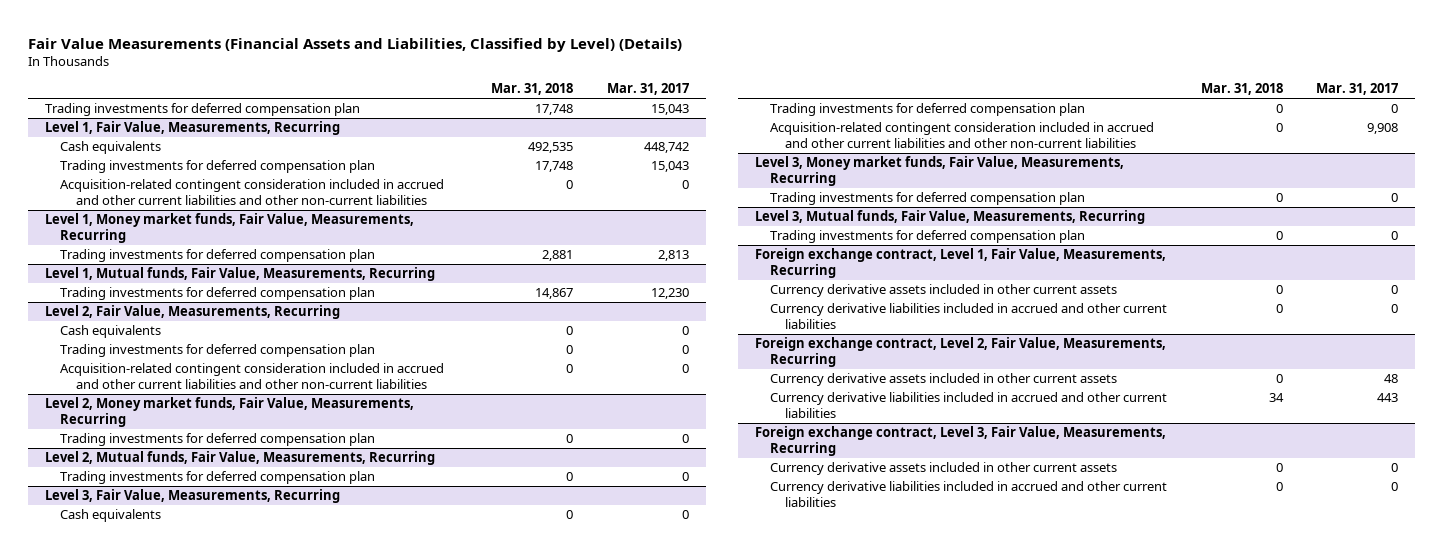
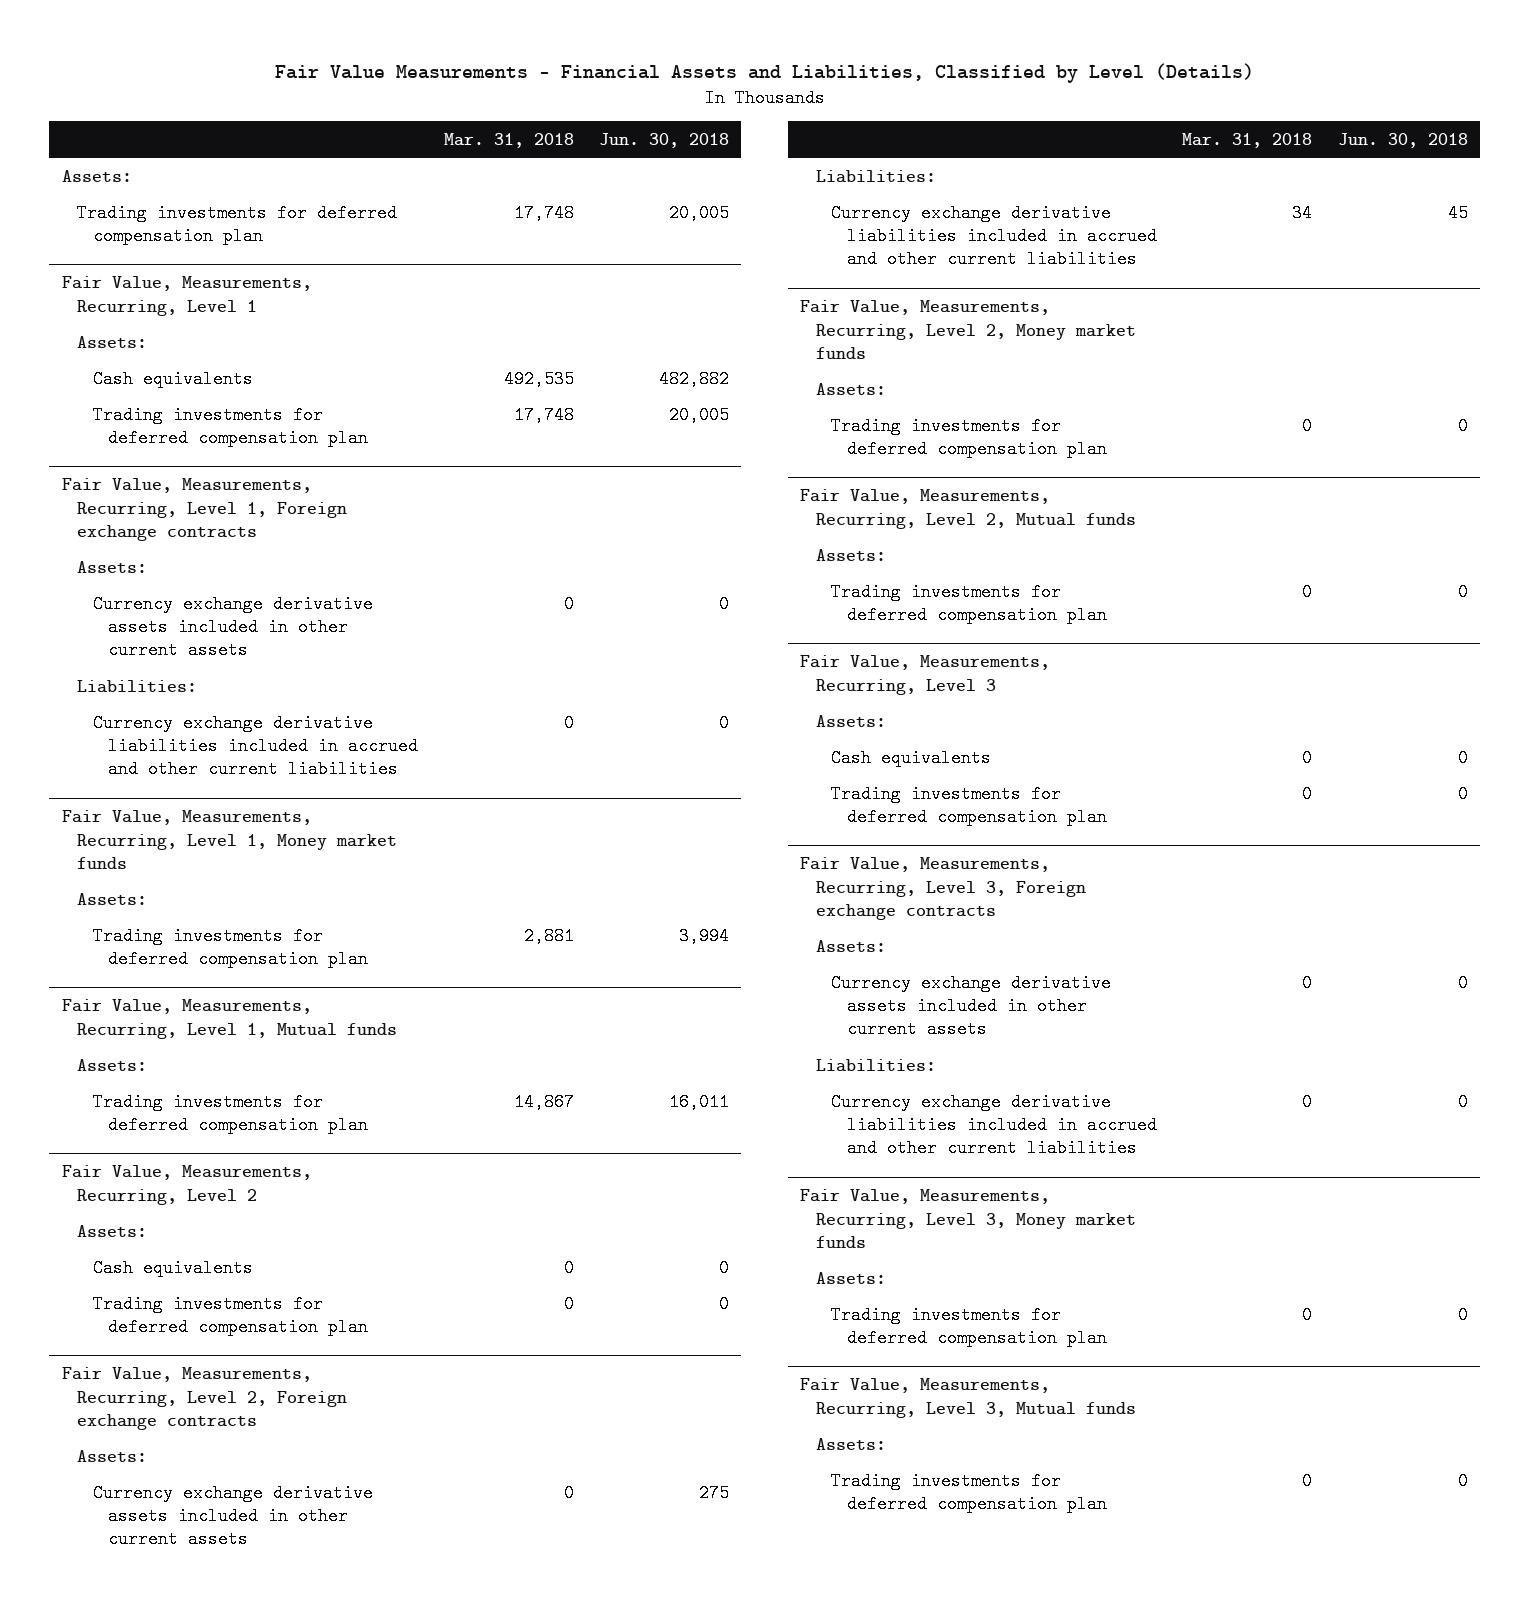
- Fair Value Measurements (Financial Assets and Liabilities, Classified by Level) (Details)
+ Fair Value Measurements - Financial Assets and Liabilities, Classified by Level (Details)
- | Mar. 31, 2018 | Mar. 31, 2017
+ | Mar. 31, 2018 | Jun. 30, 2018
+ Assets:
- Level 1, Fair Value, Measurements, Recurring
+ Fair Value, Measurements, Recurring, Level 1
+ Assets:
- Acquisition-related contingent consideration included in accrued and other current liabilities and other non-current liabilities | 0 | 0
- Level 1, Money market funds, Fair Value, Measurements, Recurring
+ Fair Value, Measurements, Recurring, Level 1, Foreign exchange contracts
+ Assets:
+ Currency exchange derivative assets included in other current assets | 0 | 0
+ Liabilities:
+ Currency exchange derivative liabilities included in accrued and other current liabilities | 0 | 0
+ Fair Value, Measurements, Recurring, Level 1, Money market funds
+ Assets:
- Level 1, Mutual funds, Fair Value, Measurements, Recurring
+ Fair Value, Measurements, Recurring, Level 1, Mutual funds
+ Assets:
- Level 2, Fair Value, Measurements, Recurring
+ Fair Value, Measurements, Recurring, Level 2
+ Assets:
- Acquisition-related contingent consideration included in accrued and other current liabilities and other non-current liabilities | 0 | 0
- Level 2, Money market funds, Fair Value, Measurements, Recurring
+ Fair Value, Measurements, Recurring, Level 2, Foreign exchange contracts
+ Assets:
+ Currency exchange derivative assets included in other current assets | 0 | 275
+ Liabilities:
+ Currency exchange derivative liabilities included in accrued and other current liabilities | 34 | 45
+ Fair Value, Measurements, Recurring, Level 2, Money market funds
+ Assets:
- Level 2, Mutual funds, Fair Value, Measurements, Recurring
+ Fair Value, Measurements, Recurring, Level 2, Mutual funds
+ Assets:
- Level 3, Fair Value, Measurements, Recurring
+ Fair Value, Measurements, Recurring, Level 3
+ Assets:
- Acquisition-related contingent consideration included in accrued and other current liabilities and other non-current liabilities | 0 | 9,908
- Level 3, Money market funds, Fair Value, Measurements, Recurring
+ Fair Value, Measurements, Recurring, Level 3, Foreign exchange contracts
+ Assets:
+ Currency exchange derivative assets included in other current assets | 0 | 0
+ Liabilities:
+ Currency exchange derivative liabilities included in accrued and other current liabilities | 0 | 0
+ Fair Value, Measurements, Recurring, Level 3, Money market funds
+ Assets:
- Level 3, Mutual funds, Fair Value, Measurements, Recurring
+ Fair Value, Measurements, Recurring, Level 3, Mutual funds
+ Assets:
- Foreign exchange contract, Level 1, Fair Value, Measurements, Recurring
- Currency derivative assets included in other current assets | 0 | 0
- Currency derivative liabilities included in accrued and other current liabilities | 0 | 0
- Foreign exchange contract, Level 2, Fair Value, Measurements, Recurring
- Currency derivative assets included in other current assets | 0 | 48
- Currency derivative liabilities included in accrued and other current liabilities | 34 | 443
- Foreign exchange contract, Level 3, Fair Value, Measurements, Recurring
- Currency derivative assets included in other current assets | 0 | 0
- Currency derivative liabilities included in accrued and other current liabilities | 0 | 0

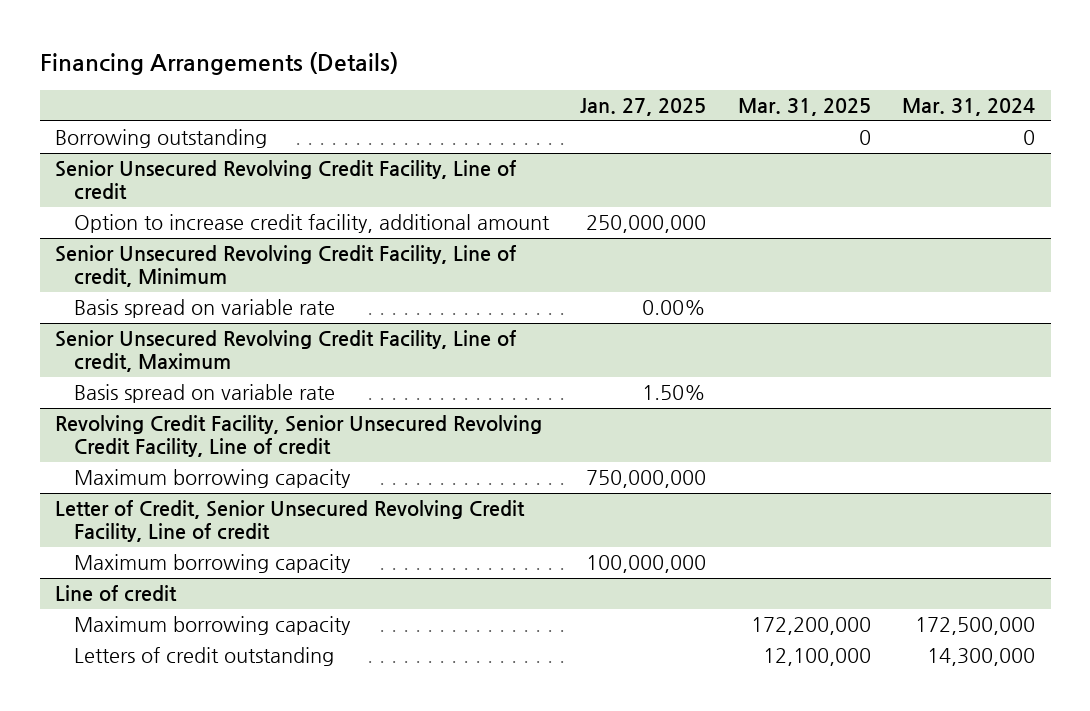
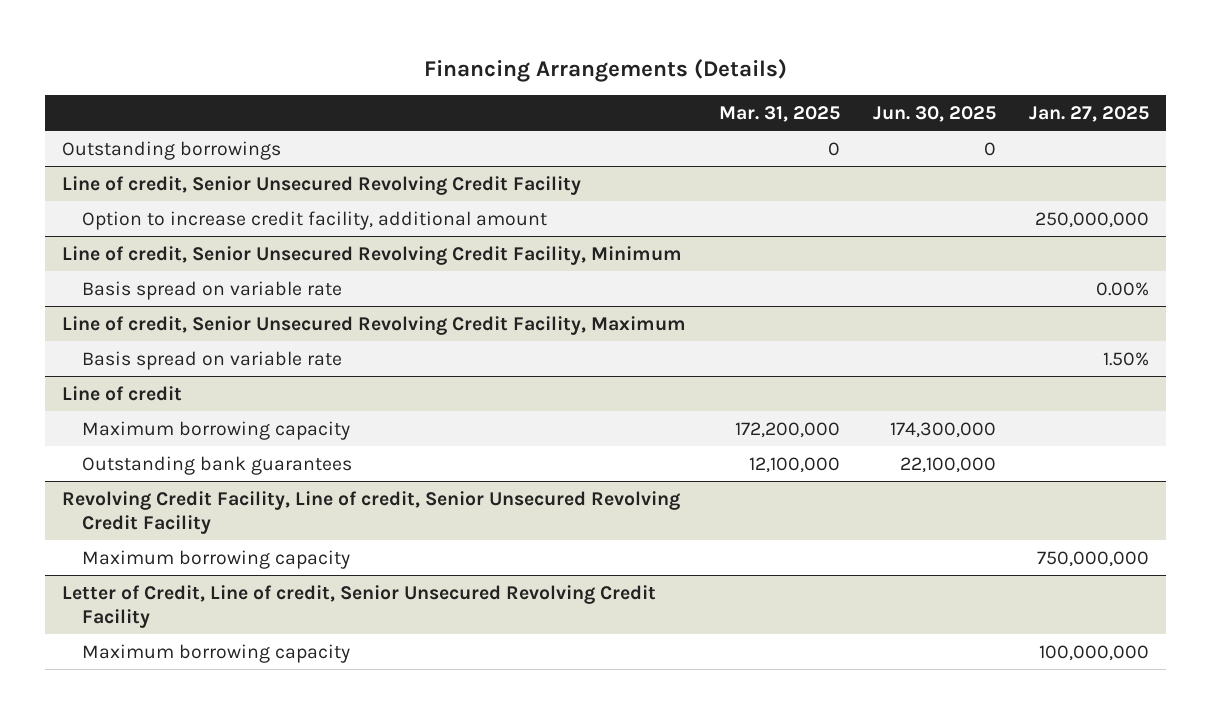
- | Jan. 27, 2025 | Mar. 31, 2025 | Mar. 31, 2024
+ | Mar. 31, 2025 | Jun. 30, 2025 | Jan. 27, 2025
- Borrowing outstanding | | 0 | 0
- Senior Unsecured Revolving Credit Facility, Line of credit
+ Outstanding borrowings | 0 | 0 |
+ Line of credit, Senior Unsecured Revolving Credit Facility
- Senior Unsecured Revolving Credit Facility, Line of credit, Minimum
+ Line of credit, Senior Unsecured Revolving Credit Facility, Minimum
- Senior Unsecured Revolving Credit Facility, Line of credit, Maximum
+ Line of credit, Senior Unsecured Revolving Credit Facility, Maximum
- Revolving Credit Facility, Senior Unsecured Revolving Credit Facility, Line of credit
- Maximum borrowing capacity | 750,000,000 | |
- Letter of Credit, Senior Unsecured Revolving Credit Facility, Line of credit
- Maximum borrowing capacity | 100,000,000 | |
@ Line of credit
- Letters of credit outstanding | | 12,100,000 | 14,300,000
+ Outstanding bank guarantees | 12,100,000 | 22,100,000 |
+ Revolving Credit Facility, Line of credit, Senior Unsecured Revolving Credit Facility
+ Maximum borrowing capacity | | | 750,000,000
+ Letter of Credit, Line of credit, Senior Unsecured Revolving Credit Facility
+ Maximum borrowing capacity | | | 100,000,000

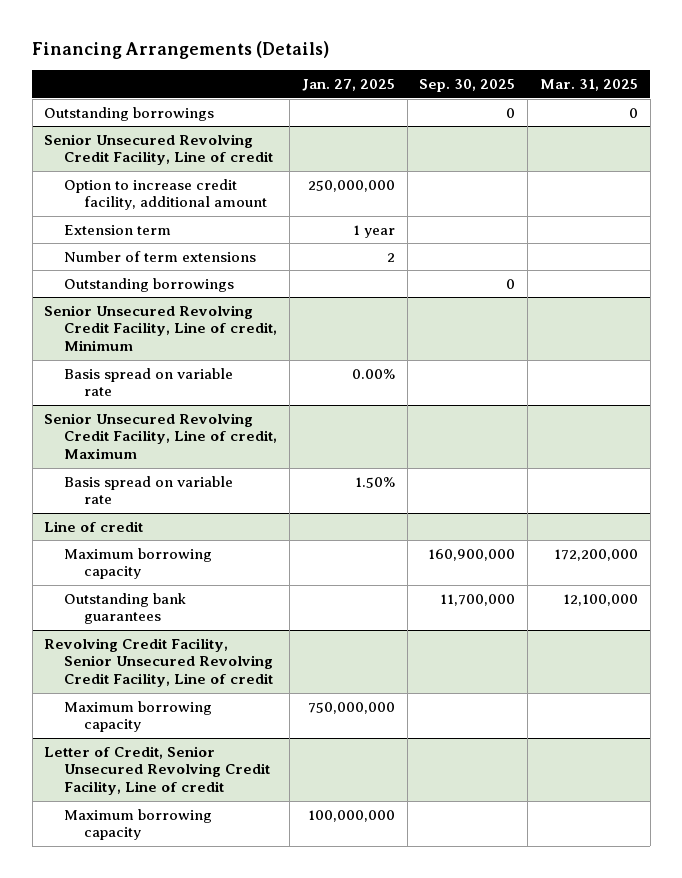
- | Mar. 31, 2025 | Jun. 30, 2025 | Jan. 27, 2025
+ | Jan. 27, 2025 | Sep. 30, 2025 | Mar. 31, 2025
- Line of credit, Senior Unsecured Revolving Credit Facility
+ Senior Unsecured Revolving Credit Facility, Line of credit
- Line of credit, Senior Unsecured Revolving Credit Facility, Minimum
+ Extension term | 1 year | |
+ Number of term extensions | 2 | |
+ Outstanding borrowings | | 0 |
+ Senior Unsecured Revolving Credit Facility, Line of credit, Minimum
- Line of credit, Senior Unsecured Revolving Credit Facility, Maximum
+ Senior Unsecured Revolving Credit Facility, Line of credit, Maximum
- Revolving Credit Facility, Line of credit, Senior Unsecured Revolving Credit Facility
+ Revolving Credit Facility, Senior Unsecured Revolving Credit Facility, Line of credit
- Letter of Credit, Line of credit, Senior Unsecured Revolving Credit Facility
+ Letter of Credit, Senior Unsecured Revolving Credit Facility, Line of credit

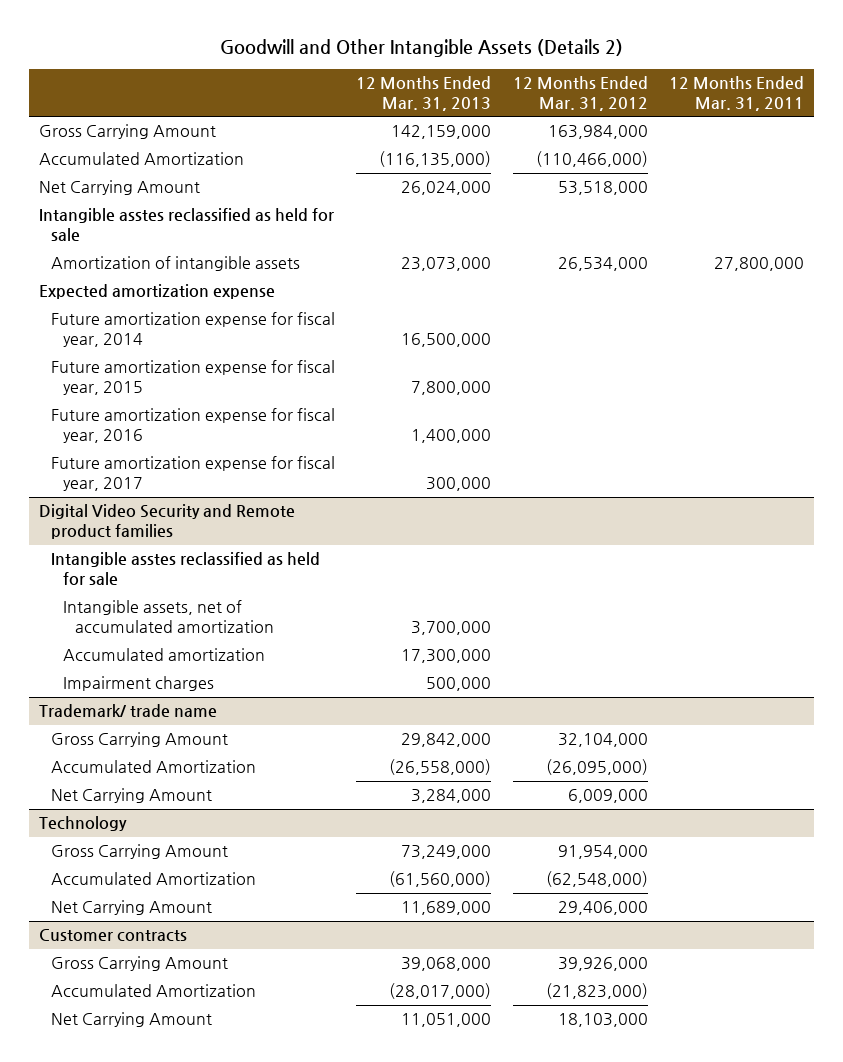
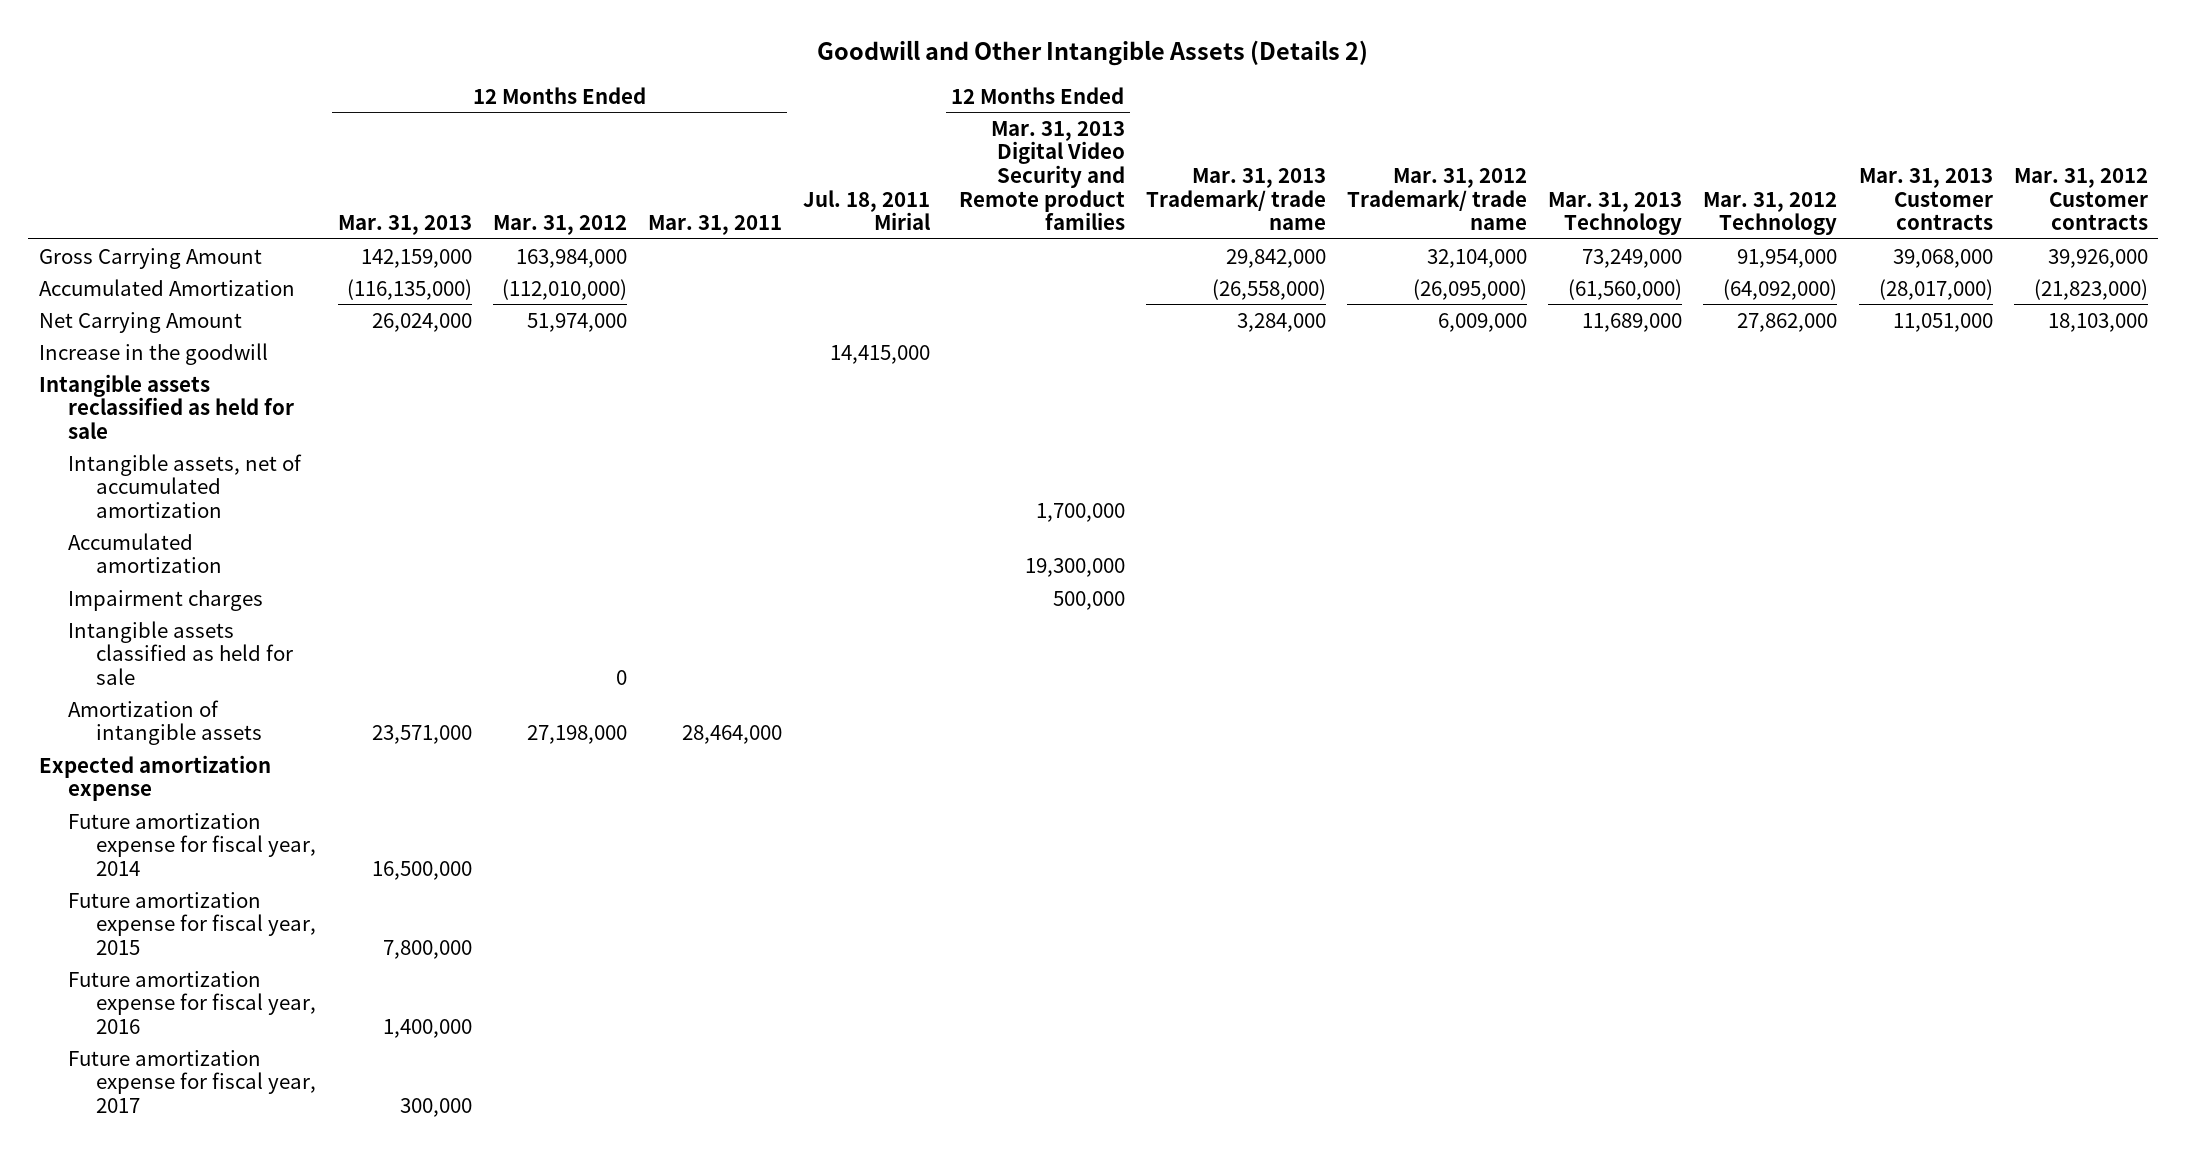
- | 12 Months Ended Mar. 31, 2013 | 12 Months Ended Mar. 31, 2012 | 12 Months Ended Mar. 31, 2011
+ | 12 Months Ended Mar. 31, 2013 | 12 Months Ended Mar. 31, 2012 | 12 Months Ended Mar. 31, 2011 | Jul. 18, 2011 Mirial | 12 Months Ended Mar. 31, 2013 Digital Video Security and Remote product families | Mar. 31, 2013 Trademark/ trade name | Mar. 31, 2012 Trademark/ trade name | Mar. 31, 2013 Technology | Mar. 31, 2012 Technology | Mar. 31, 2013 Customer contracts | Mar. 31, 2012 Customer contracts
- Accumulated Amortization | (116,135,000) | (110,466,000) |
- Net Carrying Amount | 26,024,000 | 53,518,000 |
- Intangible asstes reclassified as held for sale
- Amortization of intangible assets | 23,073,000 | 26,534,000 | 27,800,000
+ Accumulated Amortization | (116,135,000) | (112,010,000) | | | | (26,558,000) | (26,095,000) | (61,560,000) | (64,092,000) | (28,017,000) | (21,823,000)
+ Net Carrying Amount | 26,024,000 | 51,974,000 | | | | 3,284,000 | 6,009,000 | 11,689,000 | 27,862,000 | 11,051,000 | 18,103,000
+ Increase in the goodwill | | | | 14,415,000 | | | | | | |
+ Intangible assets reclassified as held for sale
+ Intangible assets, net of accumulated amortization | | | | | 1,700,000 | | | | | |
+ Accumulated amortization | | | | | 19,300,000 | | | | | |
+ Impairment charges | | | | | 500,000 | | | | | |
+ Intangible assets classified as held for sale | | 0 | | | | | | | | |
+ Amortization of intangible assets | 23,571,000 | 27,198,000 | 28,464,000 | | | | | | | |
- Digital Video Security and Remote product families
- Intangible asstes reclassified as held for sale
- Intangible assets, net of accumulated amortization | 3,700,000 | |
- Accumulated amortization | 17,300,000 | |
- Impairment charges | 500,000 | |
- Trademark/ trade name
- Gross Carrying Amount | 29,842,000 | 32,104,000 |
- Accumulated Amortization | (26,558,000) | (26,095,000) |
- Net Carrying Amount | 3,284,000 | 6,009,000 |
- Technology
- Gross Carrying Amount | 73,249,000 | 91,954,000 |
- Accumulated Amortization | (61,560,000) | (62,548,000) |
- Net Carrying Amount | 11,689,000 | 29,406,000 |
- Customer contracts
- Gross Carrying Amount | 39,068,000 | 39,926,000 |
- Accumulated Amortization | (28,017,000) | (21,823,000) |
- Net Carrying Amount | 11,051,000 | 18,103,000 |

